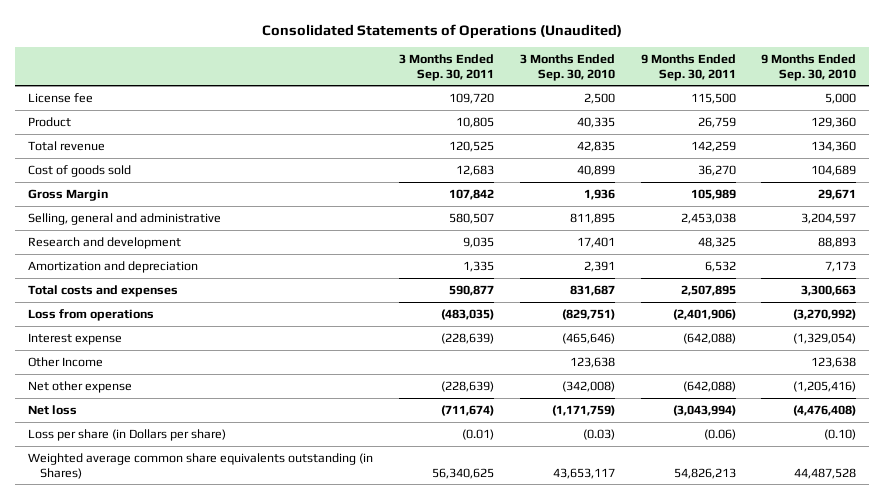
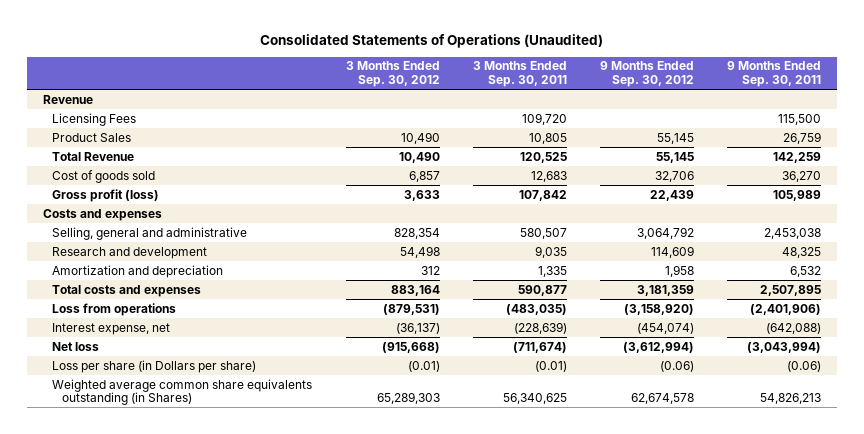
- | 3 Months Ended Sep. 30, 2011 | 3 Months Ended Sep. 30, 2010 | 9 Months Ended Sep. 30, 2011 | 9 Months Ended Sep. 30, 2010
+ | 3 Months Ended Sep. 30, 2012 | 3 Months Ended Sep. 30, 2011 | 9 Months Ended Sep. 30, 2012 | 9 Months Ended Sep. 30, 2011
- License fee | 109,720 | 2,500 | 115,500 | 5,000
- Product | 10,805 | 40,335 | 26,759 | 129,360
- Total revenue | 120,525 | 42,835 | 142,259 | 134,360
+ Revenue
+ Licensing Fees | | 109,720 | | 115,500
+ Product Sales | 10,490 | 10,805 | 55,145 | 26,759
+ Total Revenue | 10,490 | 120,525 | 55,145 | 142,259
- Gross Margin | 107,842 | 1,936 | 105,989 | 29,671
+ Gross profit (loss) | 3,633 | 107,842 | 22,439 | 105,989
+ Costs and expenses
- Interest expense | (228,639) | (465,646) | (642,088) | (1,329,054)
- Other Income | | 123,638 | | 123,638
- Net other expense | (228,639) | (342,008) | (642,088) | (1,205,416)
+ Interest expense, net | (36,137) | (228,639) | (454,074) | (642,088)

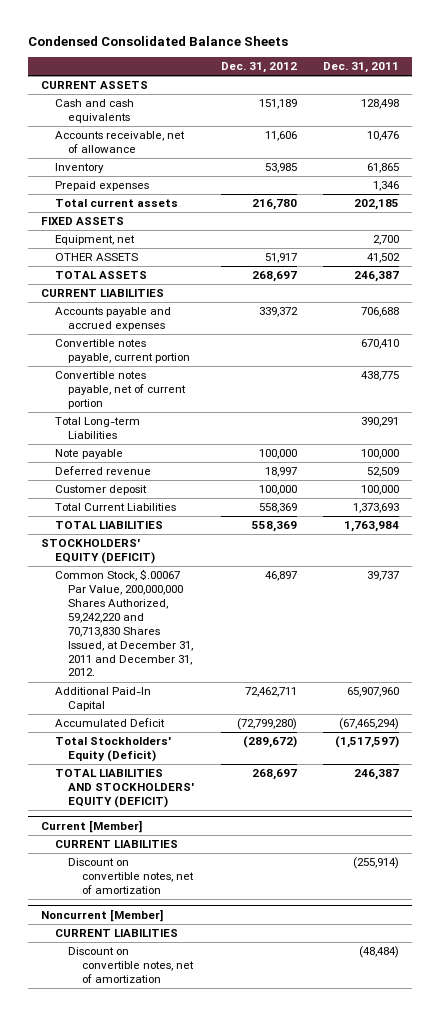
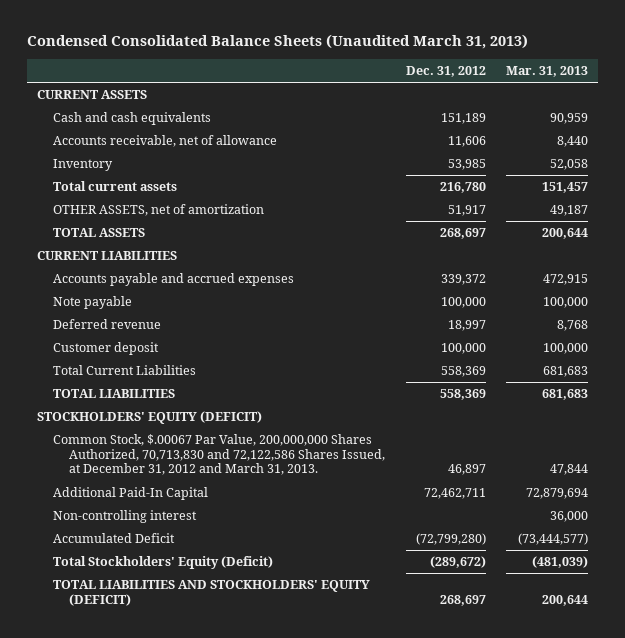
- Condensed Consolidated Balance Sheets
+ Condensed Consolidated Balance Sheets (Unaudited March 31, 2013)
- | Dec. 31, 2012 | Dec. 31, 2011
+ | Dec. 31, 2012 | Mar. 31, 2013
- Prepaid expenses | | 1,346
- FIXED ASSETS
- Equipment, net | | 2,700
- OTHER ASSETS | 51,917 | 41,502
+ OTHER ASSETS, net of amortization | 51,917 | 49,187
- Convertible notes payable, current portion | | 670,410
- Convertible notes payable, net of current portion | | 438,775
- Total Long-term Liabilities | | 390,291
- Common Stock, $.00067 Par Value, 200,000,000 Shares Authorized, 59,242,220 and 70,713,830 Shares Issued, at December 31, 2011 and December 31, 2012. | 46,897 | 39,737
+ Common Stock, $.00067 Par Value, 200,000,000 Shares Authorized, 70,713,830 and 72,122,586 Shares Issued, at December 31, 2012 and March 31, 2013. | 46,897 | 47,844
+ Non-controlling interest | | 36,000
- Current [Member]
- CURRENT LIABILITIES
- Discount on convertible notes, net of amortization | | (255,914)
- Noncurrent [Member]
- CURRENT LIABILITIES
- Discount on convertible notes, net of amortization | | (48,484)

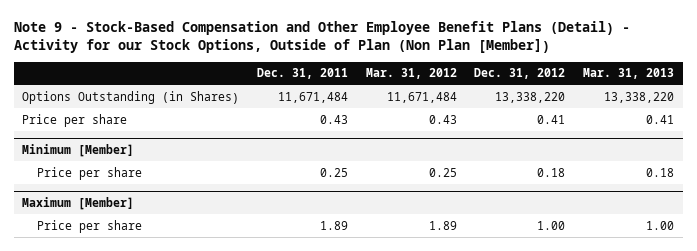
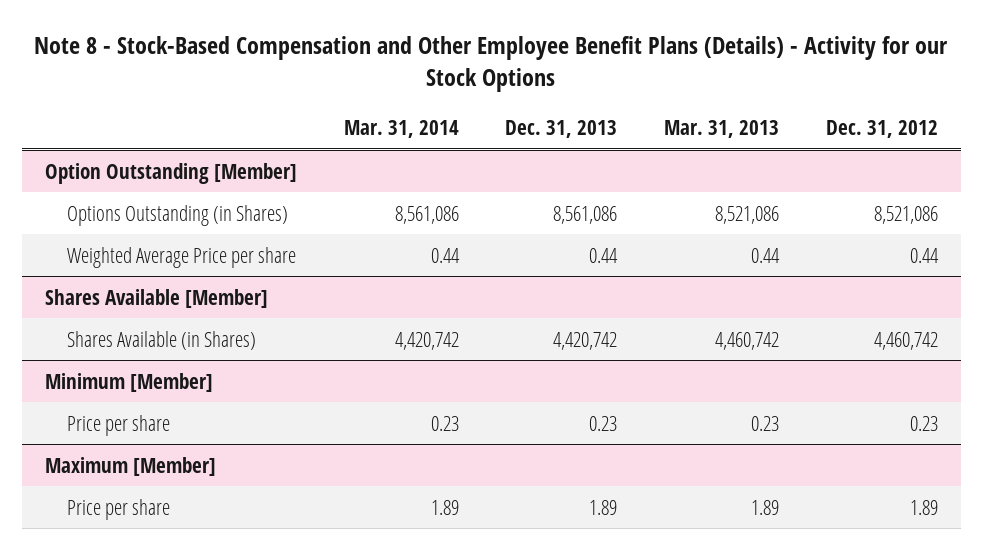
- Note 9 - Stock-Based Compensation and Other Employee Benefit Plans (Detail) - Activity for our Stock Options, Outside of Plan (Non Plan [Member])
+ Note 8 - Stock-Based Compensation and Other Employee Benefit Plans (Details) - Activity for our Stock Options
- | Dec. 31, 2011 | Mar. 31, 2012 | Dec. 31, 2012 | Mar. 31, 2013
+ | Mar. 31, 2014 | Dec. 31, 2013 | Mar. 31, 2013 | Dec. 31, 2012
- Options Outstanding (in Shares) | 11,671,484 | 11,671,484 | 13,338,220 | 13,338,220
- Price per share | 0.43 | 0.43 | 0.41 | 0.41
+ Option Outstanding [Member]
+ Options Outstanding (in Shares) | 8,561,086 | 8,561,086 | 8,521,086 | 8,521,086
+ Weighted Average Price per share | 0.44 | 0.44 | 0.44 | 0.44
+ Shares Available [Member]
+ Shares Available (in Shares) | 4,420,742 | 4,420,742 | 4,460,742 | 4,460,742
@ Minimum [Member]
- Price per share | 0.25 | 0.25 | 0.18 | 0.18
+ Price per share | 0.23 | 0.23 | 0.23 | 0.23
@ Maximum [Member]
- Price per share | 1.89 | 1.89 | 1.00 | 1.00
+ Price per share | 1.89 | 1.89 | 1.89 | 1.89

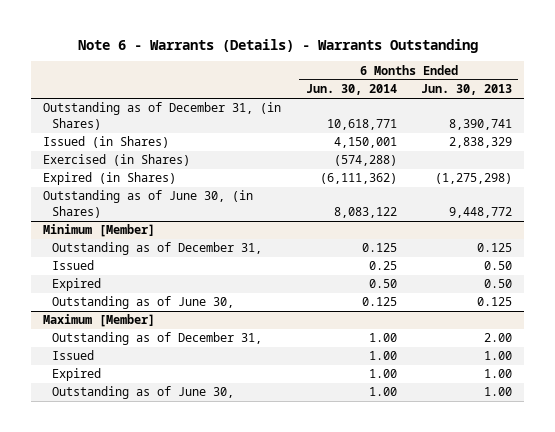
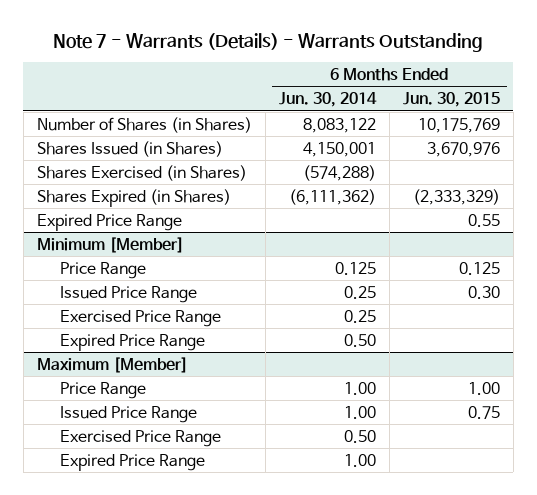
- Note 6 - Warrants (Details) - Warrants Outstanding
+ Note 7 - Warrants (Details) - Warrants Outstanding
- | 6 Months Ended Jun. 30, 2014 | 6 Months Ended Jun. 30, 2013
+ | 6 Months Ended Jun. 30, 2014 | 6 Months Ended Jun. 30, 2015
- Outstanding as of December 31, (in Shares) | 10,618,771 | 8,390,741
- Issued (in Shares) | 4,150,001 | 2,838,329
- Exercised (in Shares) | (574,288) |
- Expired (in Shares) | (6,111,362) | (1,275,298)
- Outstanding as of June 30, (in Shares) | 8,083,122 | 9,448,772
+ Number of Shares (in Shares) | 8,083,122 | 10,175,769
+ Shares Issued (in Shares) | 4,150,001 | 3,670,976
+ Shares Exercised (in Shares) | (574,288) |
+ Shares Expired (in Shares) | (6,111,362) | (2,333,329)
+ Expired Price Range | | 0.55
@ Minimum [Member]
- Outstanding as of December 31, | 0.125 | 0.125
- Issued | 0.25 | 0.50
- Expired | 0.50 | 0.50
- Outstanding as of June 30, | 0.125 | 0.125
+ Price Range | 0.125 | 0.125
+ Issued Price Range | 0.25 | 0.30
+ Exercised Price Range | 0.25 |
+ Expired Price Range | 0.50 |
@ Maximum [Member]
- Outstanding as of December 31, | 1.00 | 2.00
- Issued | 1.00 | 1.00
- Expired | 1.00 | 1.00
- Outstanding as of June 30, | 1.00 | 1.00
+ Price Range | 1.00 | 1.00
+ Issued Price Range | 1.00 | 0.75
+ Exercised Price Range | 0.50 |
+ Expired Price Range | 1.00 |

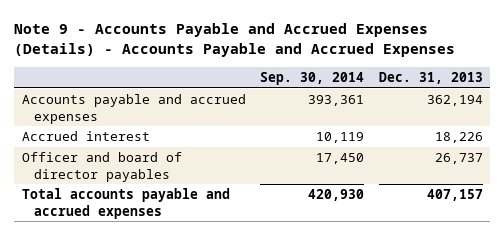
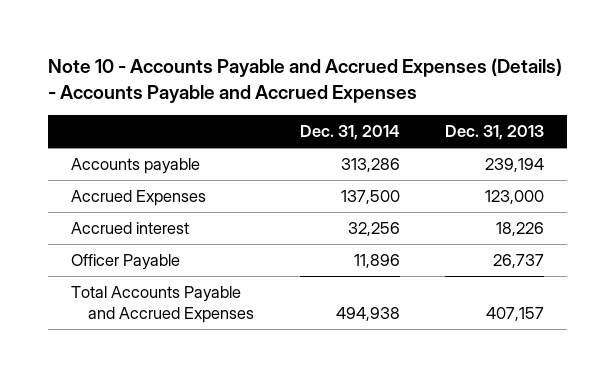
- Note 9 - Accounts Payable and Accrued Expenses (Details) - Accounts Payable and Accrued Expenses
+ Note 10 - Accounts Payable and Accrued Expenses (Details) - Accounts Payable and Accrued Expenses
- | Sep. 30, 2014 | Dec. 31, 2013
+ | Dec. 31, 2014 | Dec. 31, 2013
- Accounts payable and accrued expenses | 393,361 | 362,194
+ Accounts payable | 313,286 | 239,194
+ Accrued Expenses | 137,500 | 123,000
- Officer and board of director payables | 17,450 | 26,737
- Total accounts payable and accrued expenses | 420,930 | 407,157
+ Officer Payable | 11,896 | 26,737
+ Total Accounts Payable and Accrued Expenses | 494,938 | 407,157

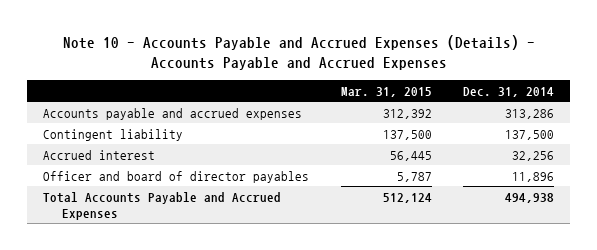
- | Dec. 31, 2014 | Dec. 31, 2013
+ | Mar. 31, 2015 | Dec. 31, 2014
- Accounts payable | 313,286 | 239,194
- Accrued Expenses | 137,500 | 123,000
+ Accounts payable and accrued expenses | 312,392 | 313,286
+ Contingent liability | 137,500 | 137,500
- Officer Payable | 11,896 | 26,737
+ Officer and board of director payables | 5,787 | 11,896

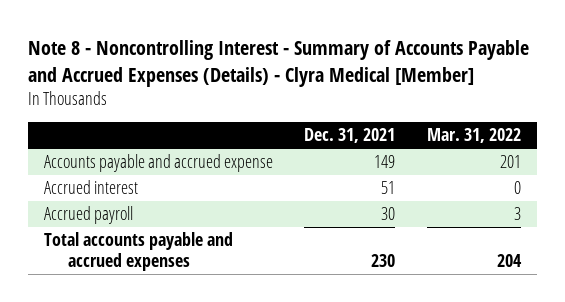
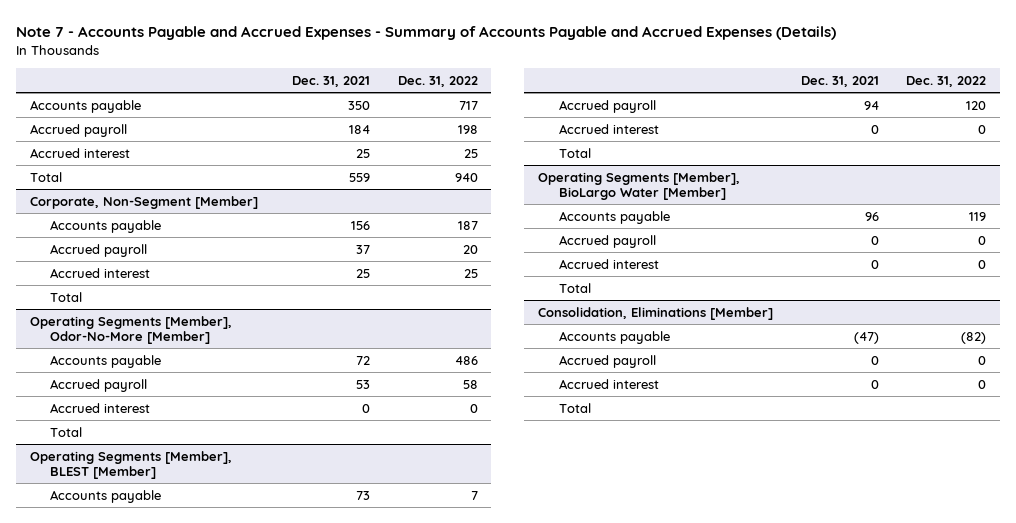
- Note 8 - Noncontrolling Interest - Summary of Accounts Payable and Accrued Expenses (Details) - Clyra Medical [Member]
+ Note 7 - Accounts Payable and Accrued Expenses - Summary of Accounts Payable and Accrued Expenses (Details)
- | Dec. 31, 2021 | Mar. 31, 2022
+ | Dec. 31, 2021 | Dec. 31, 2022
- Accounts payable and accrued expense | 149 | 201
- Accrued interest | 51 | 0
- Accrued payroll | 30 | 3
- Total accounts payable and accrued expenses | 230 | 204
+ Accounts payable | 350 | 717
+ Accrued payroll | 184 | 198
+ Accrued interest | 25 | 25
+ Total | 559 | 940
+ Corporate, Non-Segment [Member]
+ Accounts payable | 156 | 187
+ Accrued payroll | 37 | 20
+ Accrued interest | 25 | 25
+ Total
+ Operating Segments [Member], Odor-No-More [Member]
+ Accounts payable | 72 | 486
+ Accrued payroll | 53 | 58
+ Accrued interest | 0 | 0
+ Total
+ Operating Segments [Member], BLEST [Member]
+ Accounts payable | 73 | 7
+ Accrued payroll | 94 | 120
+ Accrued interest | 0 | 0
+ Total
+ Operating Segments [Member], BioLargo Water [Member]
+ Accounts payable | 96 | 119
+ Accrued payroll | 0 | 0
+ Accrued interest | 0 | 0
+ Total
+ Consolidation, Eliminations [Member]
+ Accounts payable | (47) | (82)
+ Accrued payroll | 0 | 0
+ Accrued interest | 0 | 0
+ Total

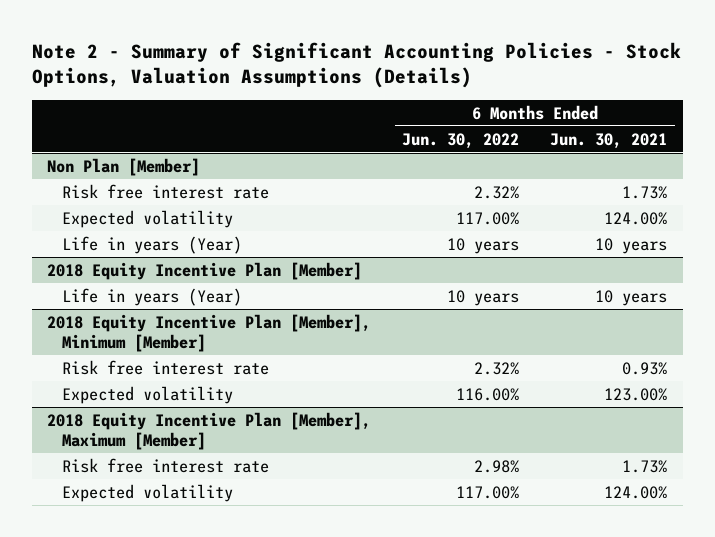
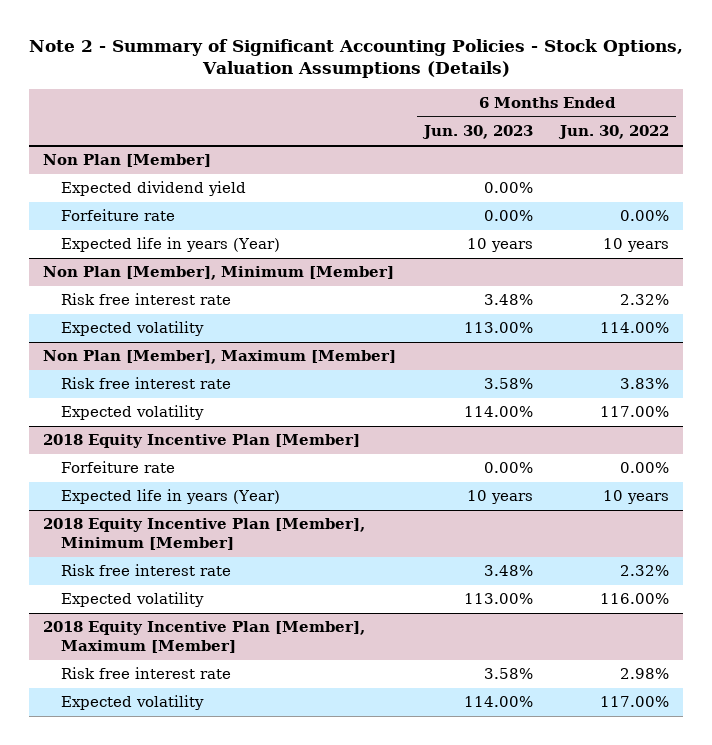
- | 6 Months Ended Jun. 30, 2022 | 6 Months Ended Jun. 30, 2021
+ | 6 Months Ended Jun. 30, 2023 | 6 Months Ended Jun. 30, 2022
@ Non Plan [Member]
+ Expected dividend yield | 0.00% |
+ Forfeiture rate | 0.00% | 0.00%
+ Expected life in years (Year) | 10 years | 10 years
+ Non Plan [Member], Minimum [Member]
+ Expected volatility | 113.00% | 114.00%
+ Non Plan [Member], Maximum [Member]
+ Risk free interest rate | 3.58% | 3.83%
@ Non Plan [Member]
- Life in years (Year) | 10 years | 10 years
@ 2018 Equity Incentive Plan [Member]
- Life in years (Year) | 10 years | 10 years
+ Forfeiture rate | 0.00% | 0.00%
+ Expected life in years (Year) | 10 years | 10 years

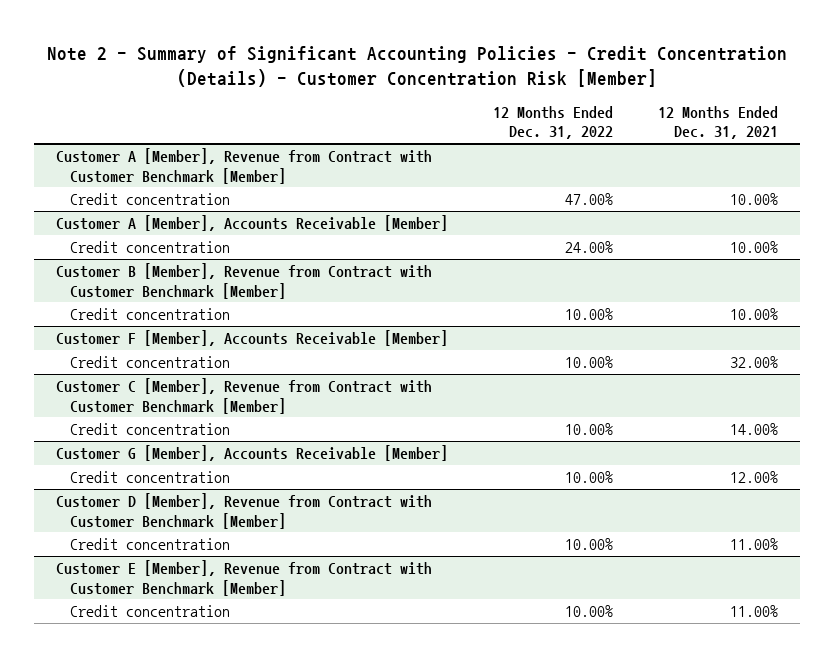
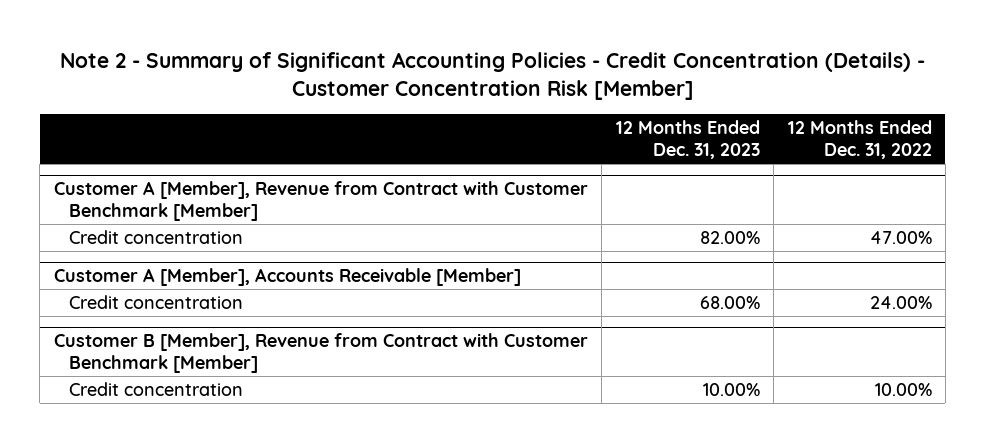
- | 12 Months Ended Dec. 31, 2022 | 12 Months Ended Dec. 31, 2021
+ | 12 Months Ended Dec. 31, 2023 | 12 Months Ended Dec. 31, 2022
- Customer F [Member], Accounts Receivable [Member]
- Credit concentration | 10.00% | 32.00%
- Customer C [Member], Revenue from Contract with Customer Benchmark [Member]
- Credit concentration | 10.00% | 14.00%
- Customer G [Member], Accounts Receivable [Member]
- Credit concentration | 10.00% | 12.00%
- Customer D [Member], Revenue from Contract with Customer Benchmark [Member]
- Credit concentration | 10.00% | 11.00%
- Customer E [Member], Revenue from Contract with Customer Benchmark [Member]
- Credit concentration | 10.00% | 11.00%

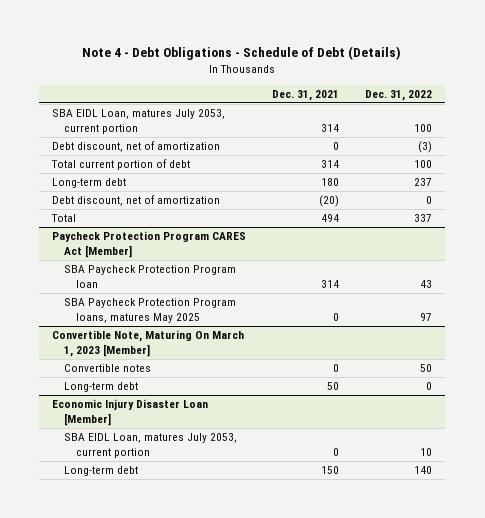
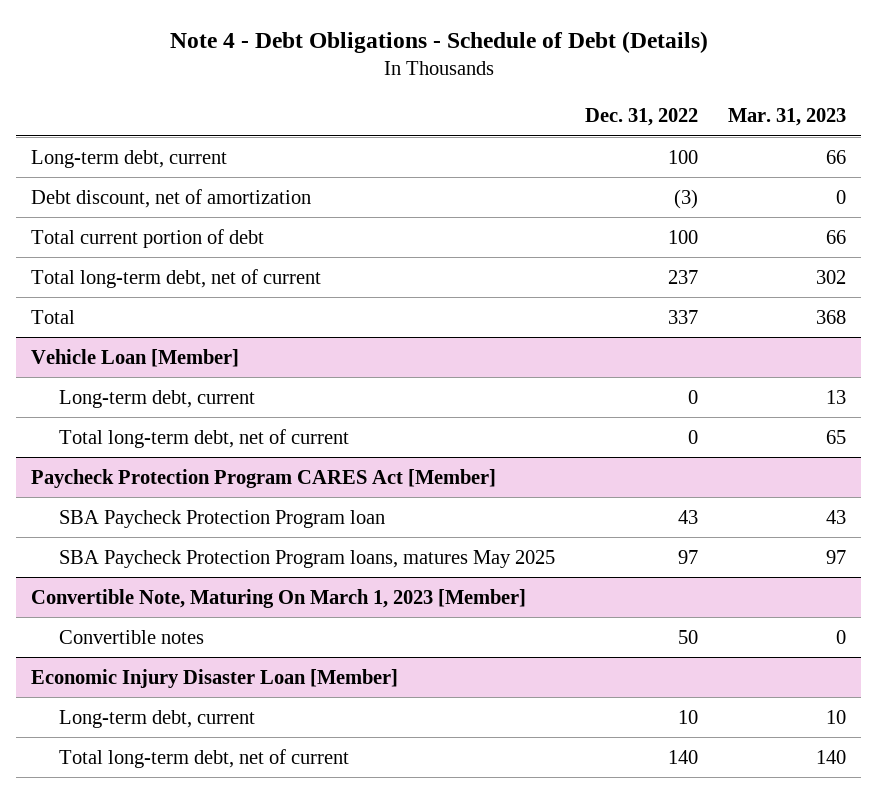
- | Dec. 31, 2021 | Dec. 31, 2022
+ | Dec. 31, 2022 | Mar. 31, 2023
- SBA EIDL Loan, matures July 2053, current portion | 314 | 100
+ Long-term debt, current | 100 | 66
- Long-term debt | 180 | 237
- Debt discount, net of amortization | (20) | 0
+ Total long-term debt, net of current | 237 | 302
+ Vehicle Loan [Member]
+ Long-term debt, current | 0 | 13
+ Total long-term debt, net of current | 0 | 65
@ Convertible Note, Maturing On March 1, 2023 [Member]
- Long-term debt | 50 | 0
@ Economic Injury Disaster Loan [Member]
- SBA EIDL Loan, matures July 2053, current portion | 0 | 10
- Long-term debt | 150 | 140
+ Long-term debt, current | 10 | 10
+ Total long-term debt, net of current | 140 | 140

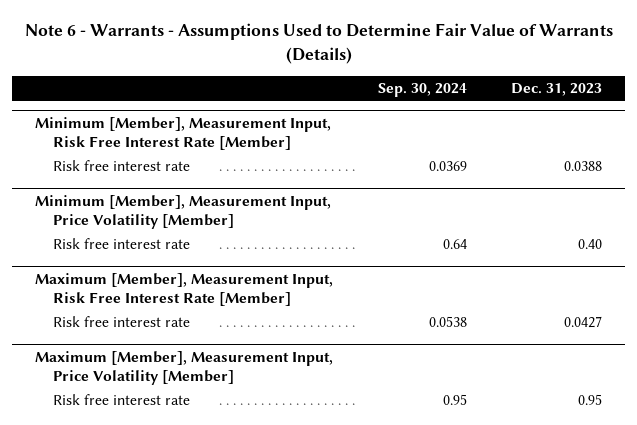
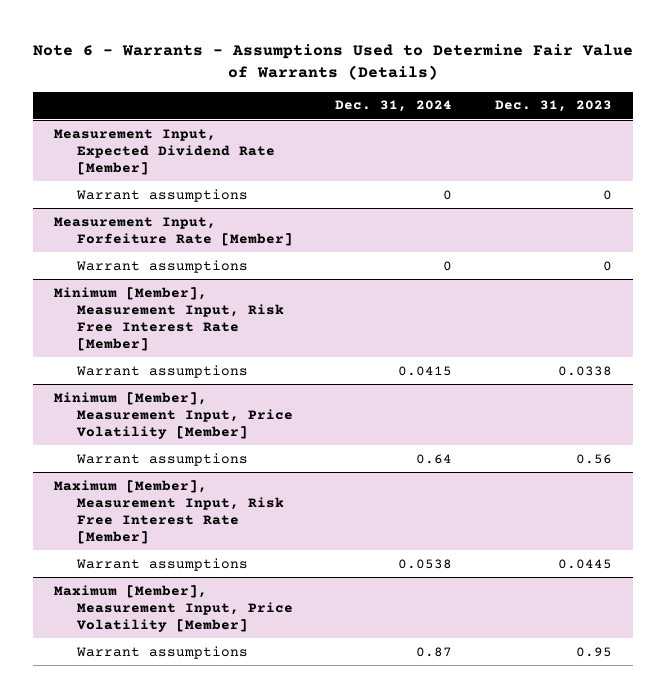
- | Sep. 30, 2024 | Dec. 31, 2023
+ | Dec. 31, 2024 | Dec. 31, 2023
+ Measurement Input, Expected Dividend Rate [Member]
+ Warrant assumptions | 0 | 0
+ Measurement Input, Forfeiture Rate [Member]
+ Warrant assumptions | 0 | 0
@ Minimum [Member], Measurement Input, Risk Free Interest Rate [Member]
- Risk free interest rate | 0.0369 | 0.0388
+ Warrant assumptions | 0.0415 | 0.0338
@ Minimum [Member], Measurement Input, Price Volatility [Member]
- Risk free interest rate | 0.64 | 0.40
+ Warrant assumptions | 0.64 | 0.56
@ Maximum [Member], Measurement Input, Risk Free Interest Rate [Member]
- Risk free interest rate | 0.0538 | 0.0427
+ Warrant assumptions | 0.0538 | 0.0445
@ Maximum [Member], Measurement Input, Price Volatility [Member]
- Risk free interest rate | 0.95 | 0.95
+ Warrant assumptions | 0.87 | 0.95

